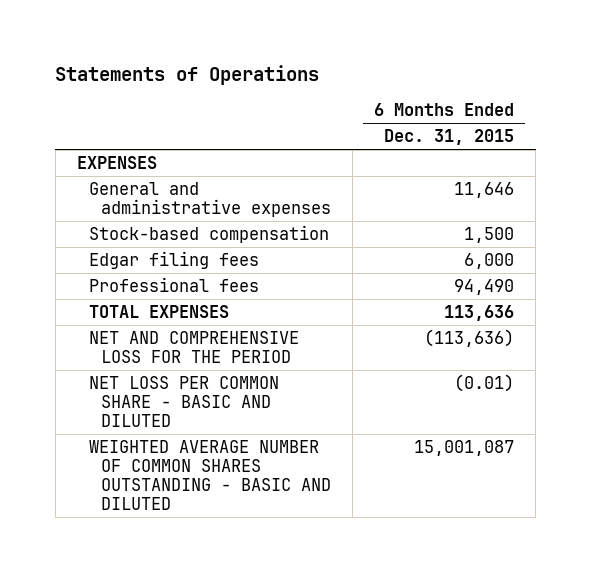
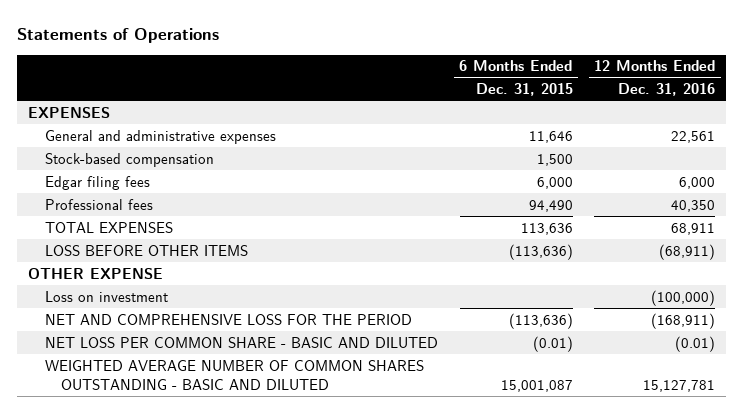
- | 6 Months Ended Dec. 31, 2015
+ | 6 Months Ended Dec. 31, 2015 | 12 Months Ended Dec. 31, 2016
+ LOSS BEFORE OTHER ITEMS | (113,636) | (68,911)
+ OTHER EXPENSE
+ Loss on investment | | (100,000)

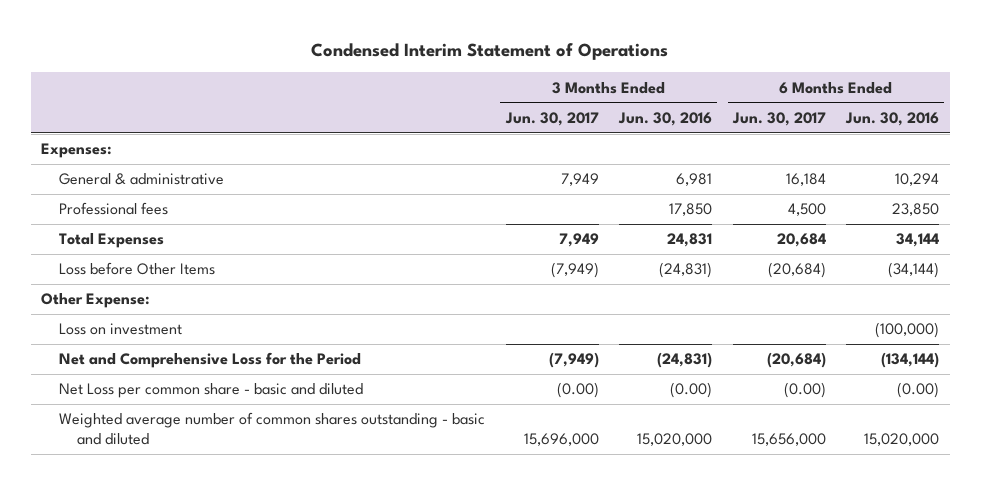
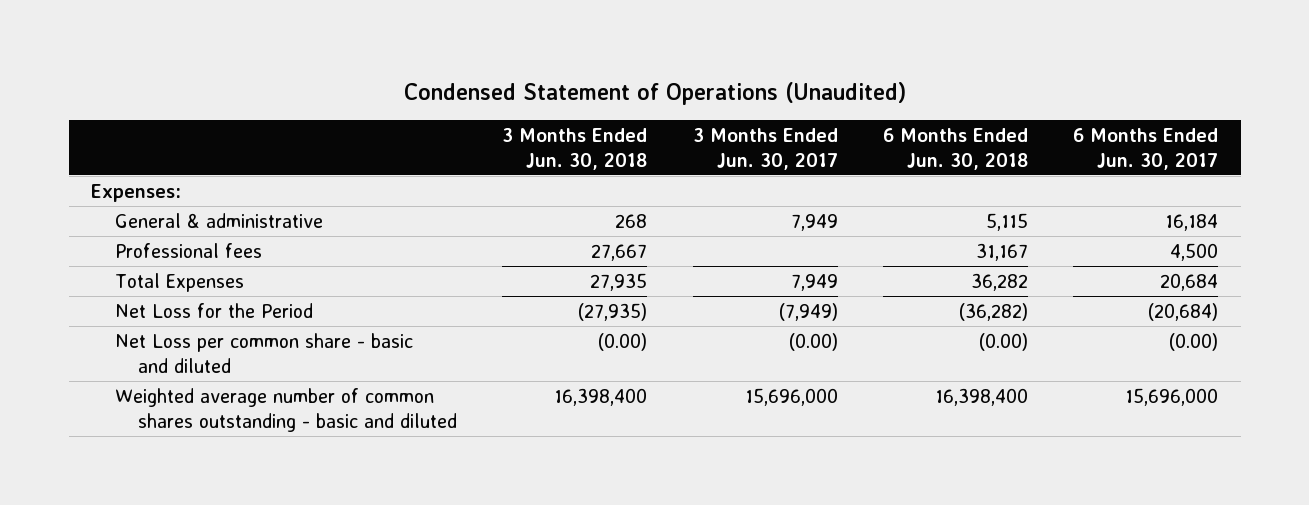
- Condensed Interim Statement of Operations
+ Condensed Statement of Operations (Unaudited)
- | 3 Months Ended Jun. 30, 2017 | 3 Months Ended Jun. 30, 2016 | 6 Months Ended Jun. 30, 2017 | 6 Months Ended Jun. 30, 2016
+ | 3 Months Ended Jun. 30, 2018 | 3 Months Ended Jun. 30, 2017 | 6 Months Ended Jun. 30, 2018 | 6 Months Ended Jun. 30, 2017
- Loss before Other Items | (7,949) | (24,831) | (20,684) | (34,144)
- Other Expense:
- Loss on investment | | | | (100,000)
- Net and Comprehensive Loss for the Period | (7,949) | (24,831) | (20,684) | (134,144)
+ Net Loss for the Period | (27,935) | (7,949) | (36,282) | (20,684)
- Weighted average number of common shares outstanding - basic and diluted | 15,696,000 | 15,020,000 | 15,656,000 | 15,020,000
+ Weighted average number of common shares outstanding - basic and diluted | 16,398,400 | 15,696,000 | 16,398,400 | 15,696,000

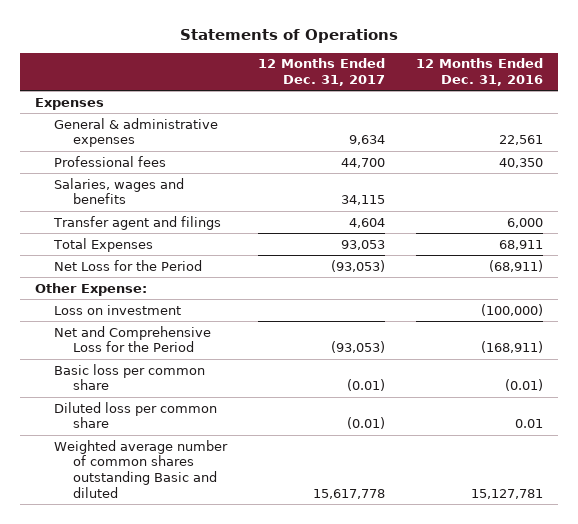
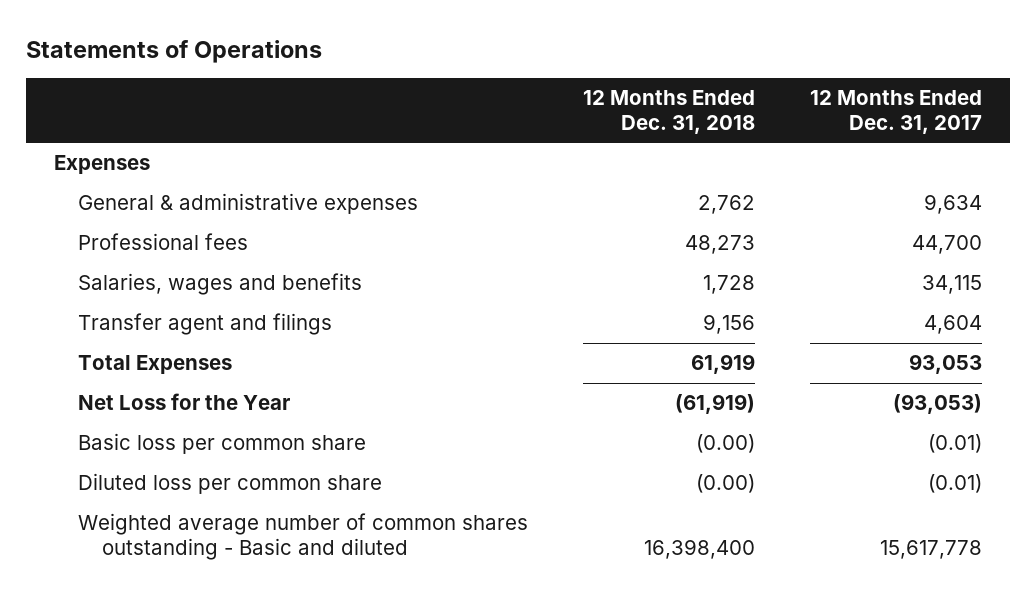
- | 12 Months Ended Dec. 31, 2017 | 12 Months Ended Dec. 31, 2016
+ | 12 Months Ended Dec. 31, 2018 | 12 Months Ended Dec. 31, 2017
- Net Loss for the Period | (93,053) | (68,911)
- Other Expense:
- Loss on investment | | (100,000)
- Net and Comprehensive Loss for the Period | (93,053) | (168,911)
+ Net Loss for the Year | (61,919) | (93,053)
- Weighted average number of common shares outstanding Basic and diluted | 15,617,778 | 15,127,781
+ Weighted average number of common shares outstanding - Basic and diluted | 16,398,400 | 15,617,778

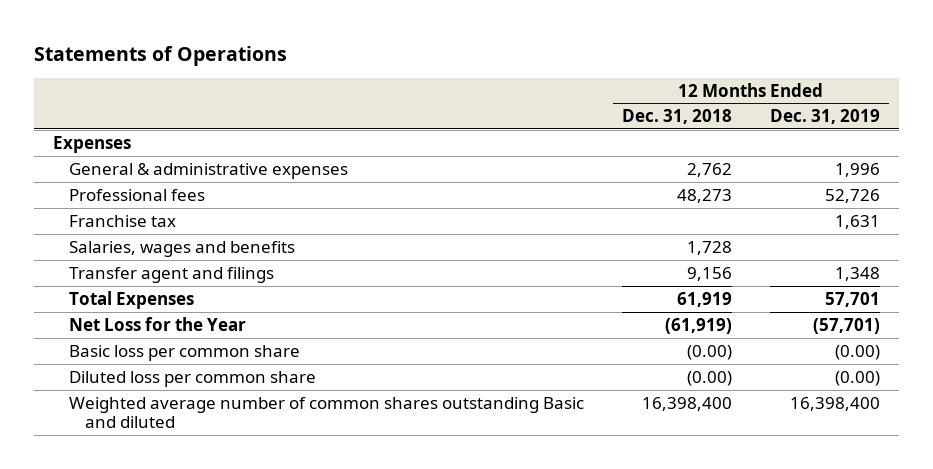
- | 12 Months Ended Dec. 31, 2018 | 12 Months Ended Dec. 31, 2017
+ | 12 Months Ended Dec. 31, 2018 | 12 Months Ended Dec. 31, 2019
+ Franchise tax | | 1,631
- Weighted average number of common shares outstanding - Basic and diluted | 16,398,400 | 15,617,778
+ Weighted average number of common shares outstanding Basic and diluted | 16,398,400 | 16,398,400

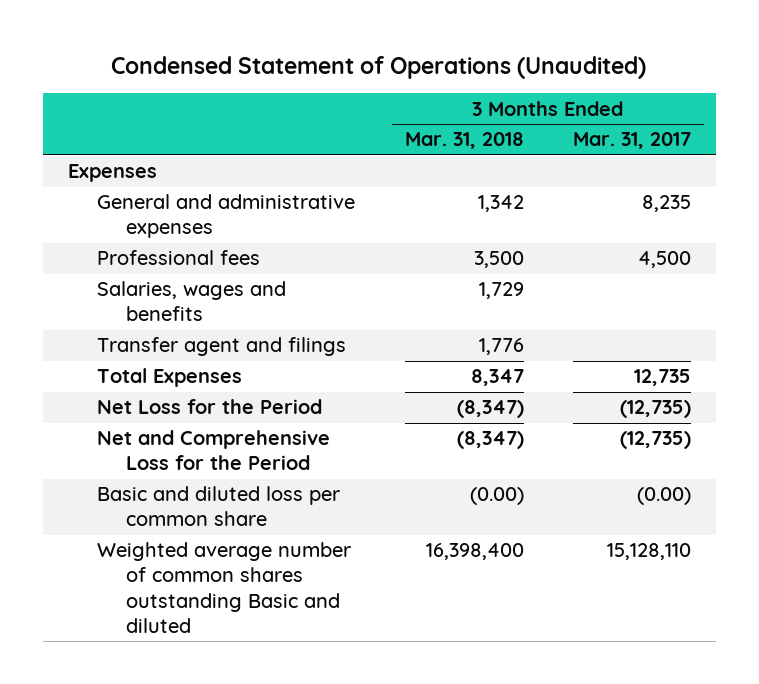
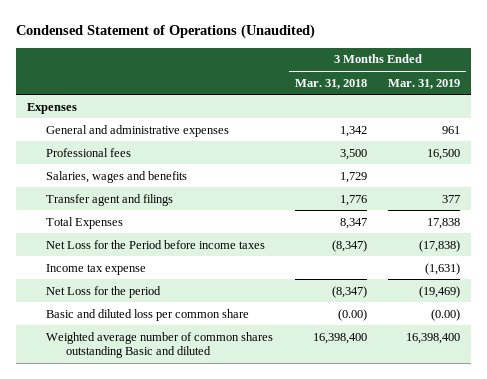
- | 3 Months Ended Mar. 31, 2018 | 3 Months Ended Mar. 31, 2017
+ | 3 Months Ended Mar. 31, 2018 | 3 Months Ended Mar. 31, 2019
- Net Loss for the Period | (8,347) | (12,735)
- Net and Comprehensive Loss for the Period | (8,347) | (12,735)
+ Net Loss for the Period before income taxes | (8,347) | (17,838)
+ Income tax expense | | (1,631)
+ Net Loss for the period | (8,347) | (19,469)

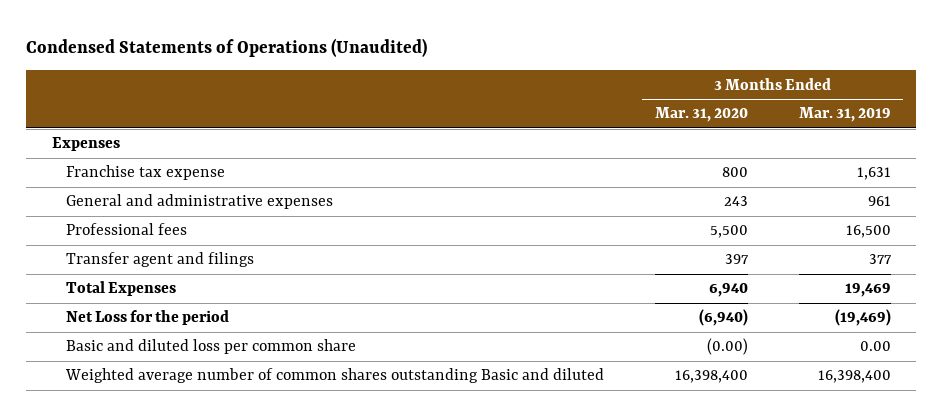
- Condensed Statement of Operations (Unaudited)
+ Condensed Statements of Operations (Unaudited)
- | 3 Months Ended Mar. 31, 2018 | 3 Months Ended Mar. 31, 2019
+ | 3 Months Ended Mar. 31, 2020 | 3 Months Ended Mar. 31, 2019
+ Franchise tax expense | 800 | 1,631
- Salaries, wages and benefits | 1,729 |
- Total Expenses | 8,347 | 17,838
- Net Loss for the Period before income taxes | (8,347) | (17,838)
- Income tax expense | | (1,631)
+ Total Expenses | 6,940 | 19,469
- Basic and diluted loss per common share | (0.00) | (0.00)
+ Basic and diluted loss per common share | (0.00) | 0.00

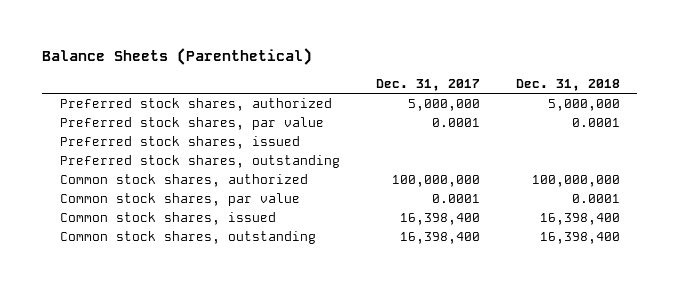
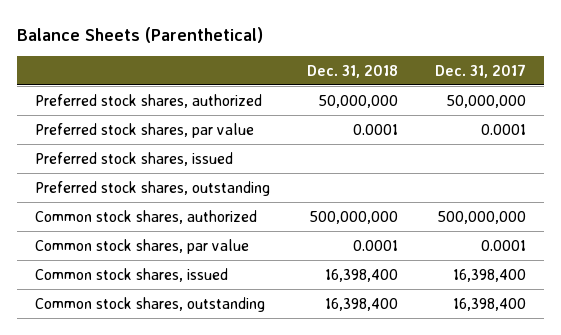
- | Dec. 31, 2017 | Dec. 31, 2018
+ | Dec. 31, 2018 | Dec. 31, 2017
- Preferred stock shares, authorized | 5,000,000 | 5,000,000
+ Preferred stock shares, authorized | 50,000,000 | 50,000,000
- Common stock shares, authorized | 100,000,000 | 100,000,000
+ Common stock shares, authorized | 500,000,000 | 500,000,000

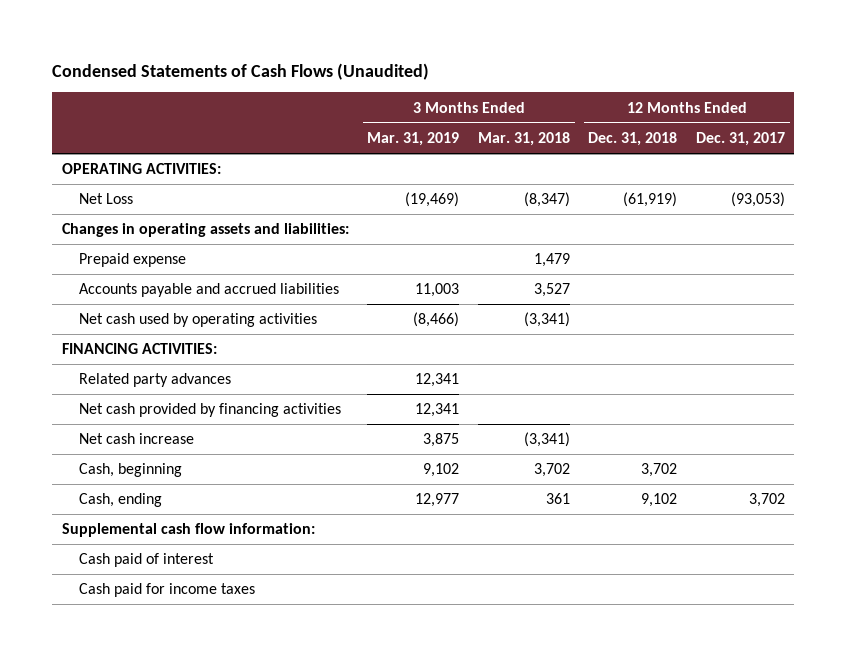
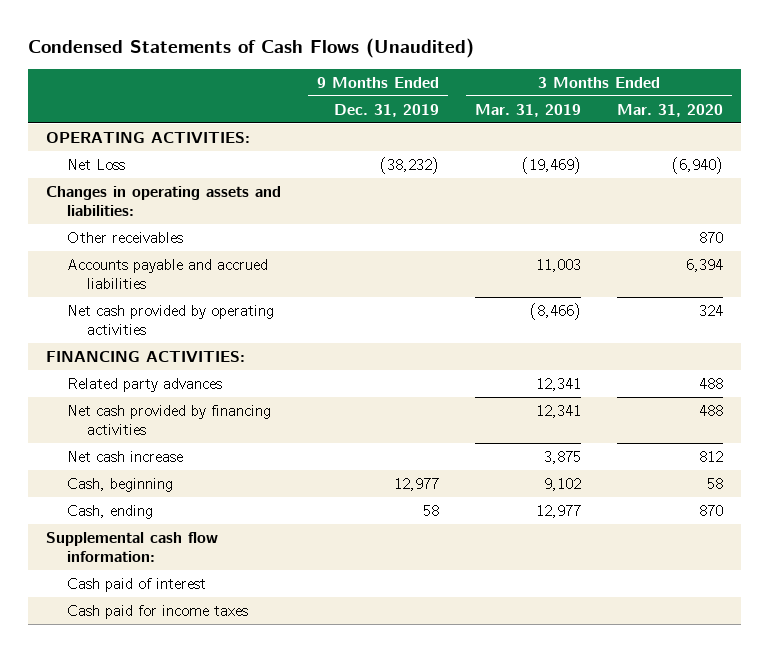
- | 3 Months Ended Mar. 31, 2019 | 3 Months Ended Mar. 31, 2018 | 12 Months Ended Dec. 31, 2018 | 12 Months Ended Dec. 31, 2017
+ | 9 Months Ended Dec. 31, 2019 | 3 Months Ended Mar. 31, 2019 | 3 Months Ended Mar. 31, 2020
- Prepaid expense | | 1,479 | |
+ Other receivables | | | 870
- Net cash used by operating activities | (8,466) | (3,341) | |
+ Net cash provided by operating activities | | (8,466) | 324

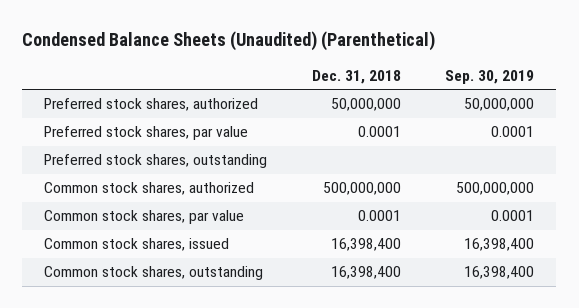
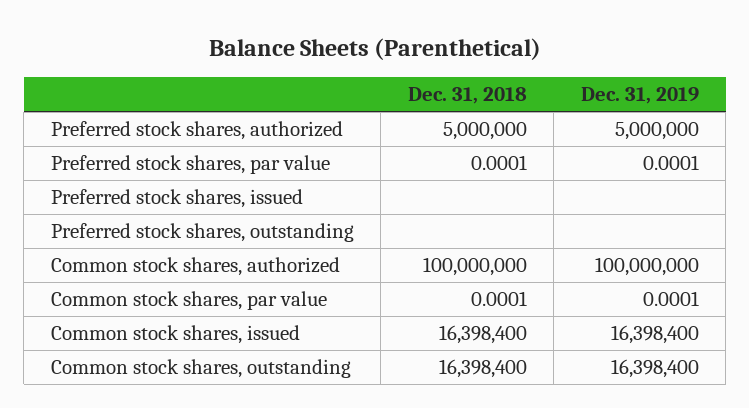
- Condensed Balance Sheets (Unaudited) (Parenthetical)
+ Balance Sheets (Parenthetical)
- | Dec. 31, 2018 | Sep. 30, 2019
+ | Dec. 31, 2018 | Dec. 31, 2019
- Preferred stock shares, authorized | 50,000,000 | 50,000,000
+ Preferred stock shares, authorized | 5,000,000 | 5,000,000
+ Preferred stock shares, issued
- Common stock shares, authorized | 500,000,000 | 500,000,000
+ Common stock shares, authorized | 100,000,000 | 100,000,000

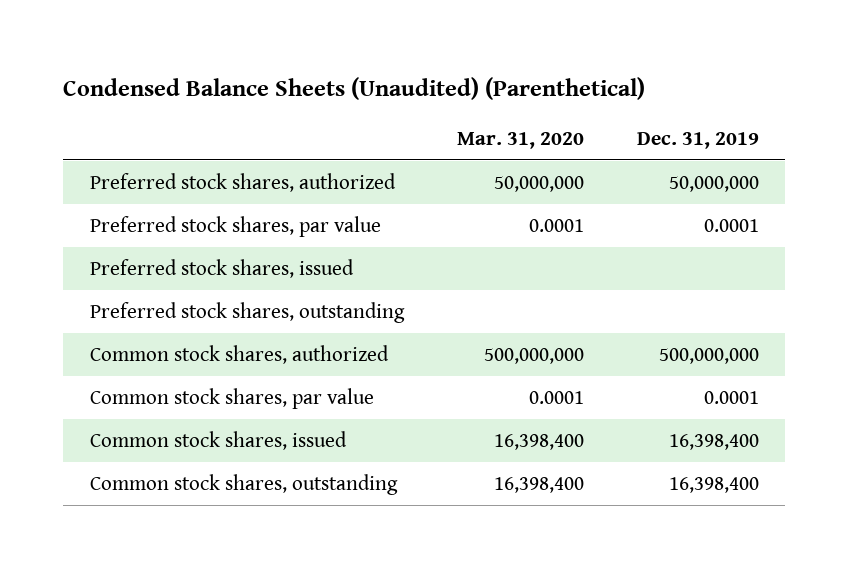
- Balance Sheets (Parenthetical)
+ Condensed Balance Sheets (Unaudited) (Parenthetical)
- | Dec. 31, 2018 | Dec. 31, 2019
+ | Mar. 31, 2020 | Dec. 31, 2019
- Preferred stock shares, authorized | 5,000,000 | 5,000,000
+ Preferred stock shares, authorized | 50,000,000 | 50,000,000
- Common stock shares, authorized | 100,000,000 | 100,000,000
+ Common stock shares, authorized | 500,000,000 | 500,000,000

